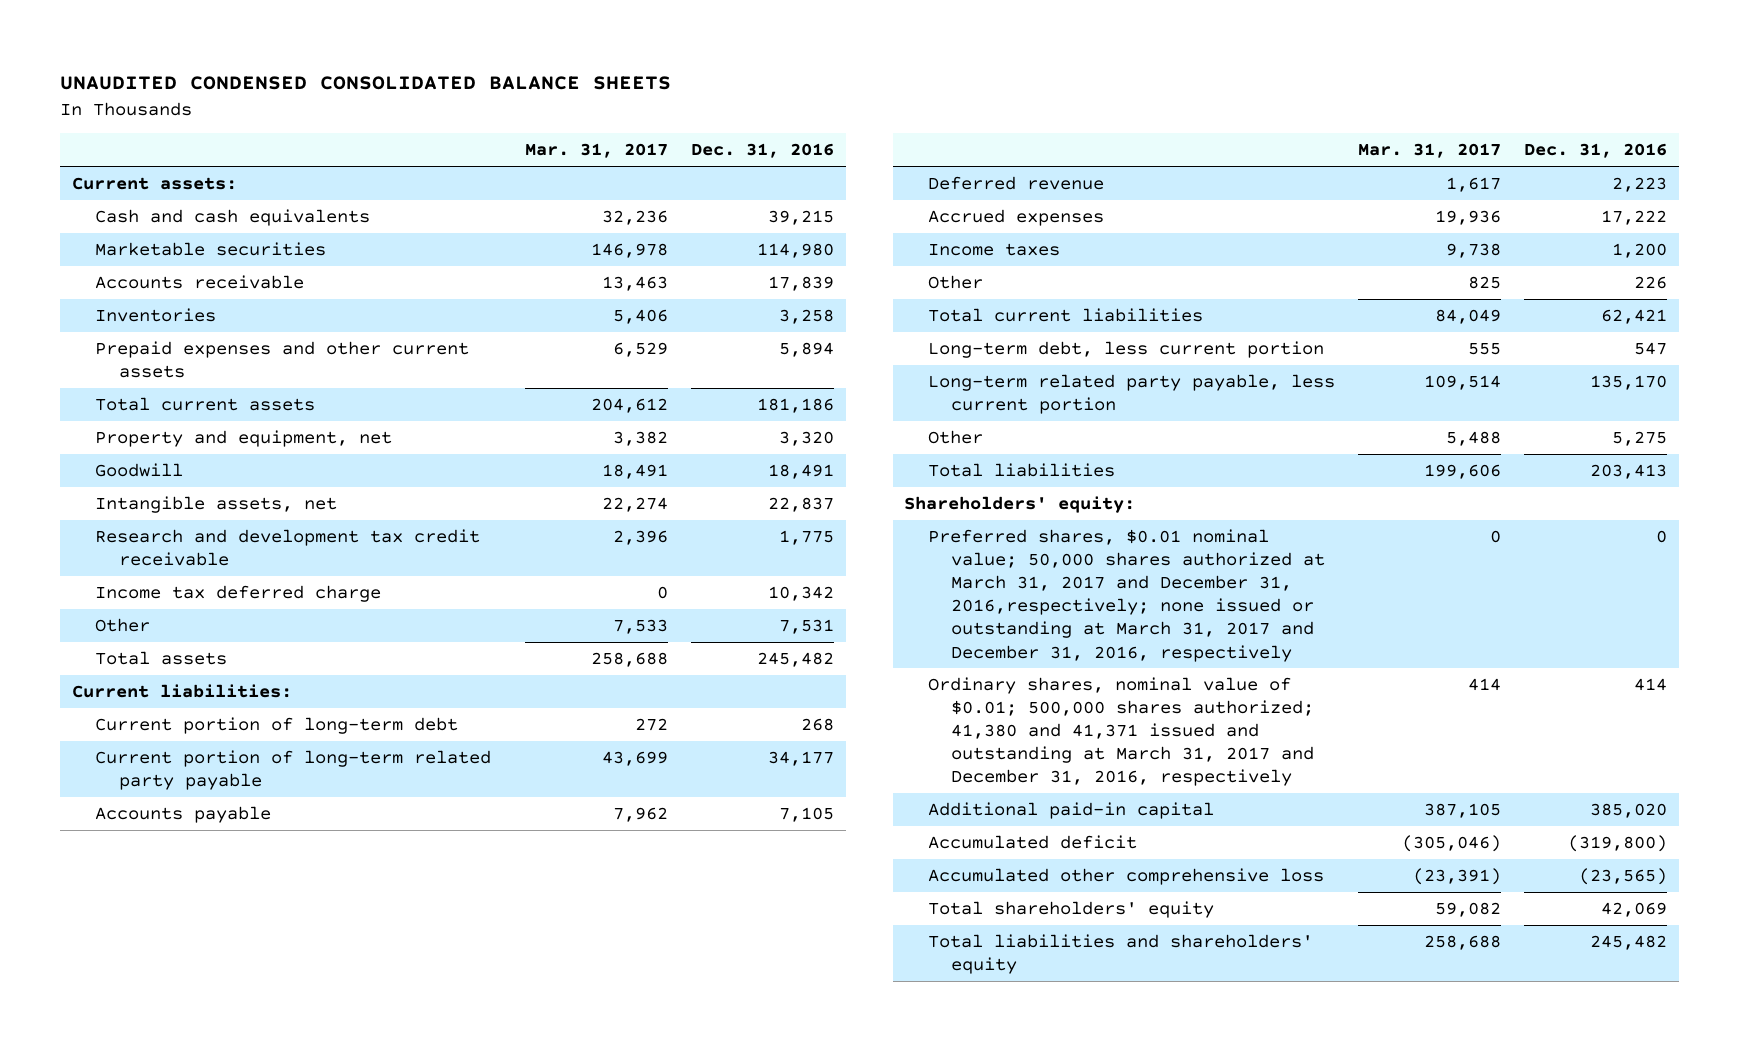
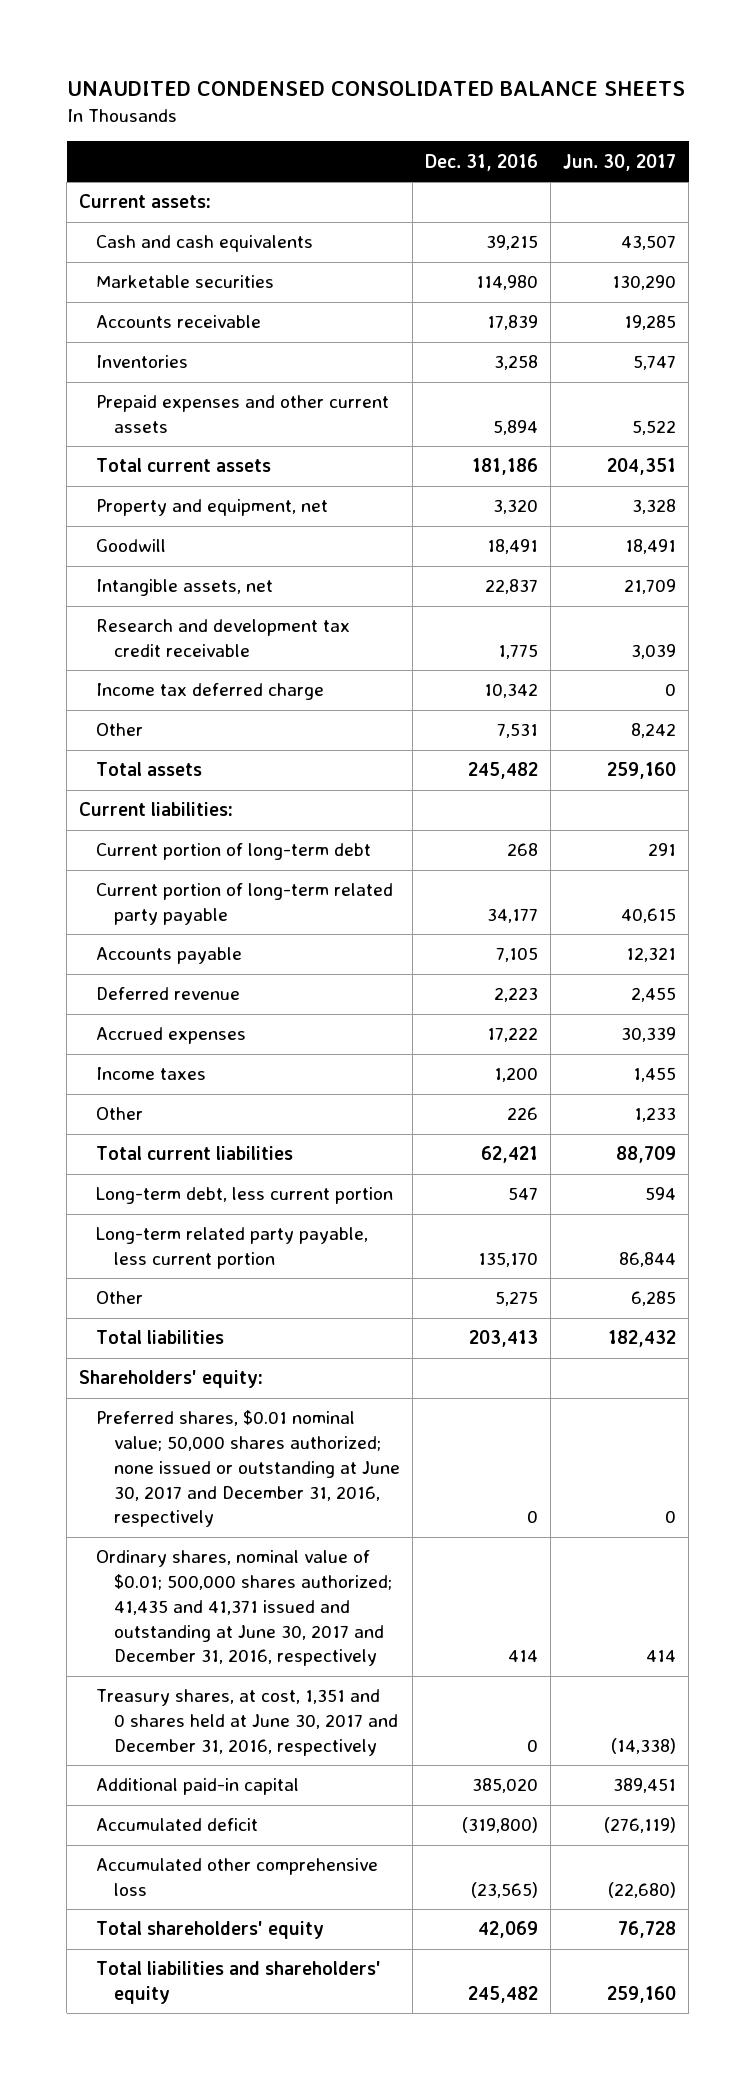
- | Mar. 31, 2017 | Dec. 31, 2016
+ | Dec. 31, 2016 | Jun. 30, 2017
- Preferred shares, $0.01 nominal value; 50,000 shares authorized at March 31, 2017 and December 31, 2016,respectively; none issued or outstanding at March 31, 2017 and December 31, 2016, respectively | 0 | 0
- Ordinary shares, nominal value of $0.01; 500,000 shares authorized; 41,380 and 41,371 issued and outstanding at March 31, 2017 and December 31, 2016, respectively | 414 | 414
+ Preferred shares, $0.01 nominal value; 50,000 shares authorized; none issued or outstanding at June 30, 2017 and December 31, 2016, respectively | 0 | 0
+ Ordinary shares, nominal value of $0.01; 500,000 shares authorized; 41,435 and 41,371 issued and outstanding at June 30, 2017 and December 31, 2016, respectively | 414 | 414
+ Treasury shares, at cost, 1,351 and 0 shares held at June 30, 2017 and December 31, 2016, respectively | 0 | (14,338)

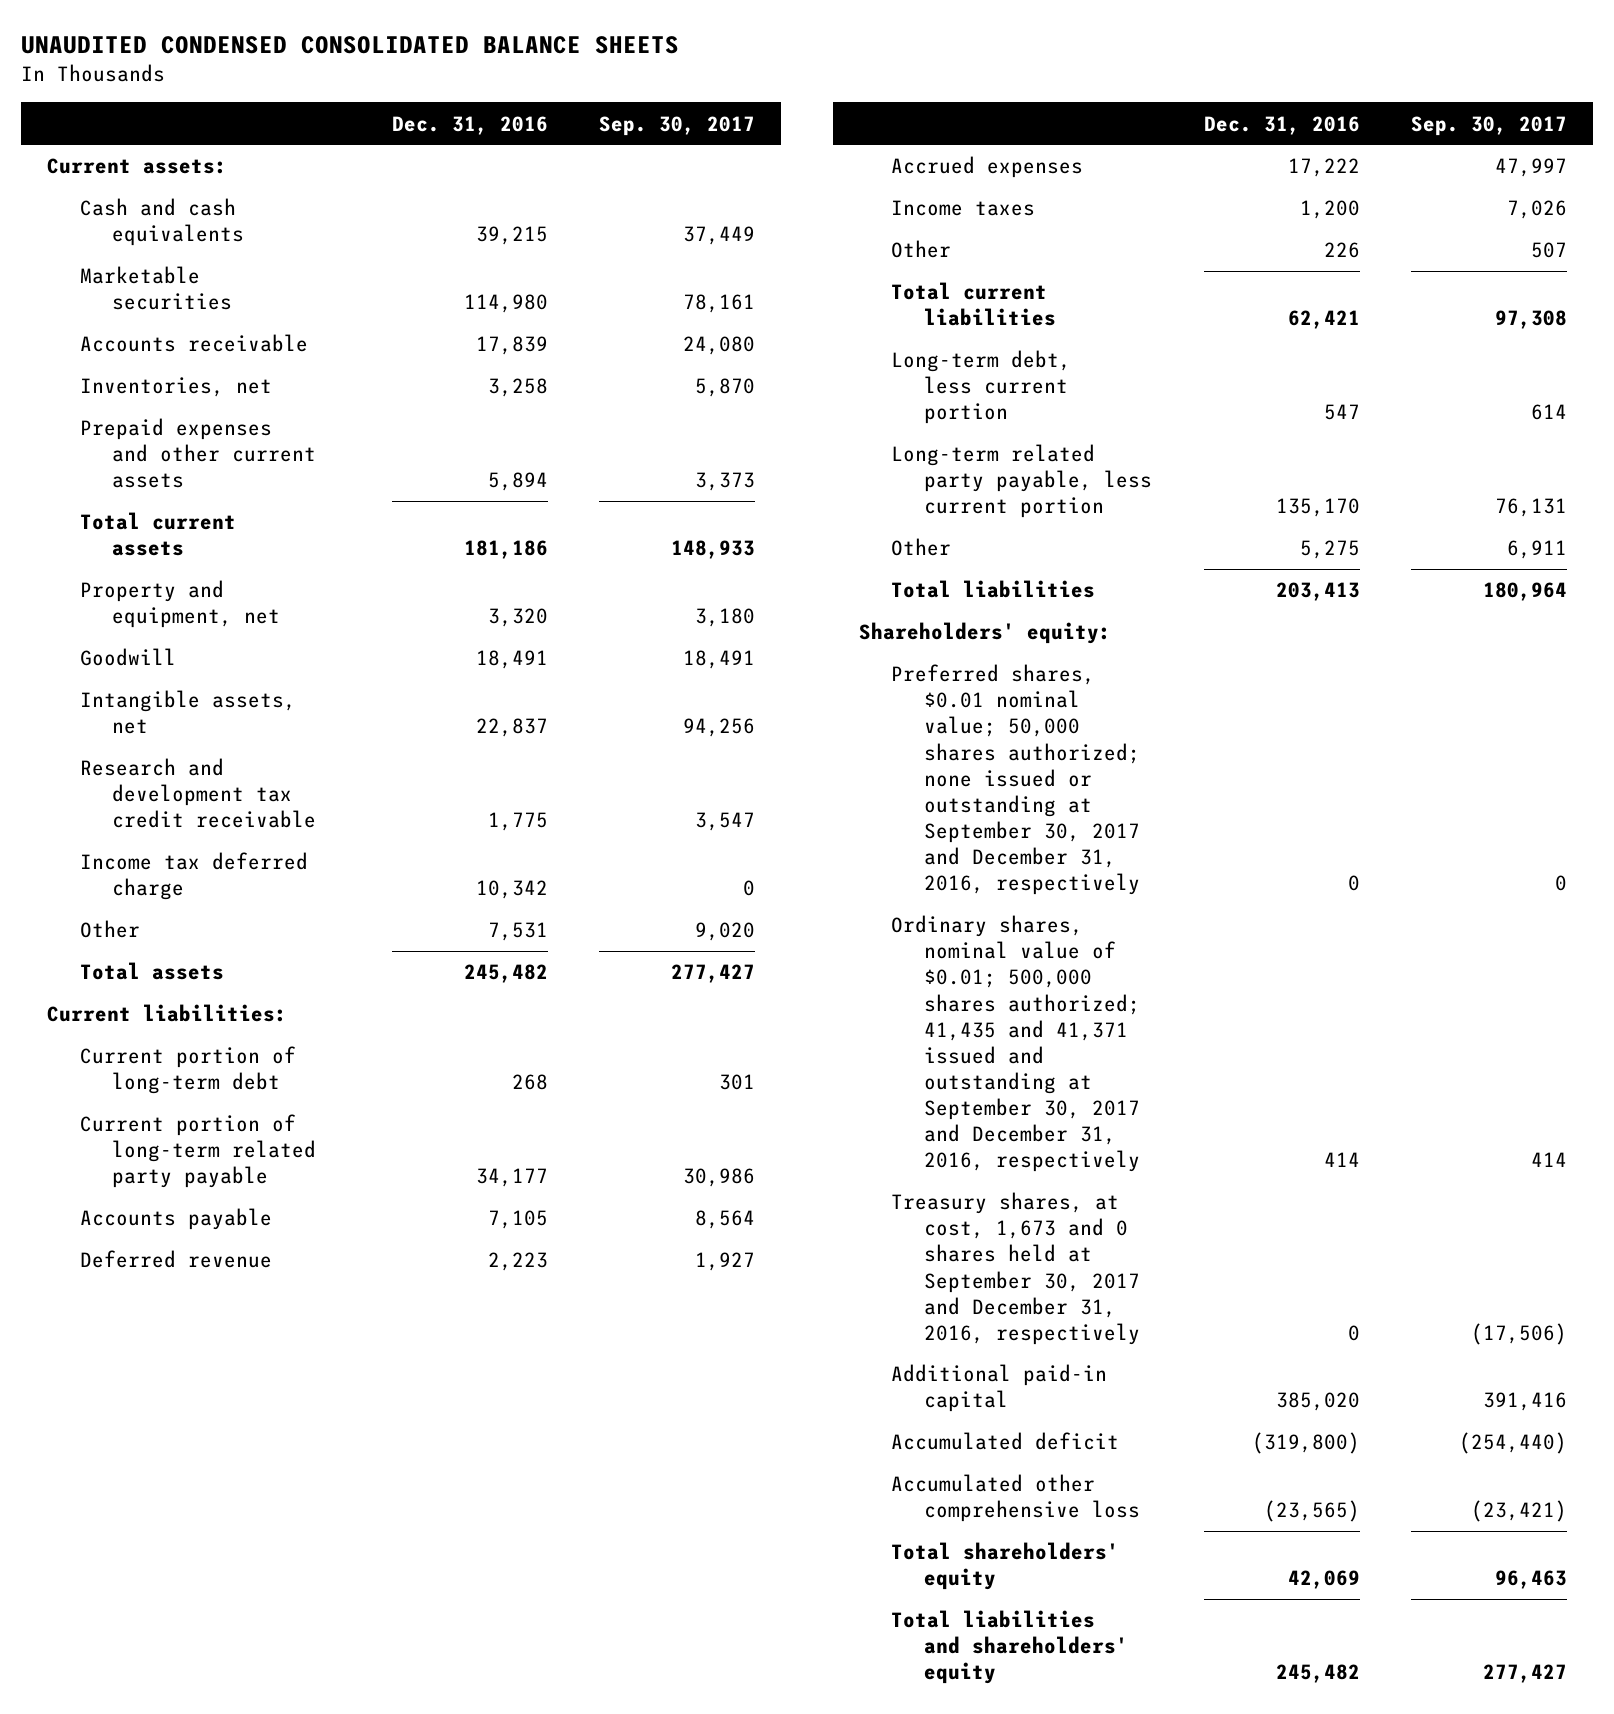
- | Dec. 31, 2016 | Jun. 30, 2017
+ | Dec. 31, 2016 | Sep. 30, 2017
- Inventories | 3,258 | 5,747
+ Inventories, net | 3,258 | 5,870
- Preferred shares, $0.01 nominal value; 50,000 shares authorized; none issued or outstanding at June 30, 2017 and December 31, 2016, respectively | 0 | 0
- Ordinary shares, nominal value of $0.01; 500,000 shares authorized; 41,435 and 41,371 issued and outstanding at June 30, 2017 and December 31, 2016, respectively | 414 | 414
- Treasury shares, at cost, 1,351 and 0 shares held at June 30, 2017 and December 31, 2016, respectively | 0 | (14,338)
+ Preferred shares, $0.01 nominal value; 50,000 shares authorized; none issued or outstanding at September 30, 2017 and December 31, 2016, respectively | 0 | 0
+ Ordinary shares, nominal value of $0.01; 500,000 shares authorized; 41,435 and 41,371 issued and outstanding at September 30, 2017 and December 31, 2016, respectively | 414 | 414
+ Treasury shares, at cost, 1,673 and 0 shares held at September 30, 2017 and December 31, 2016, respectively | 0 | (17,506)

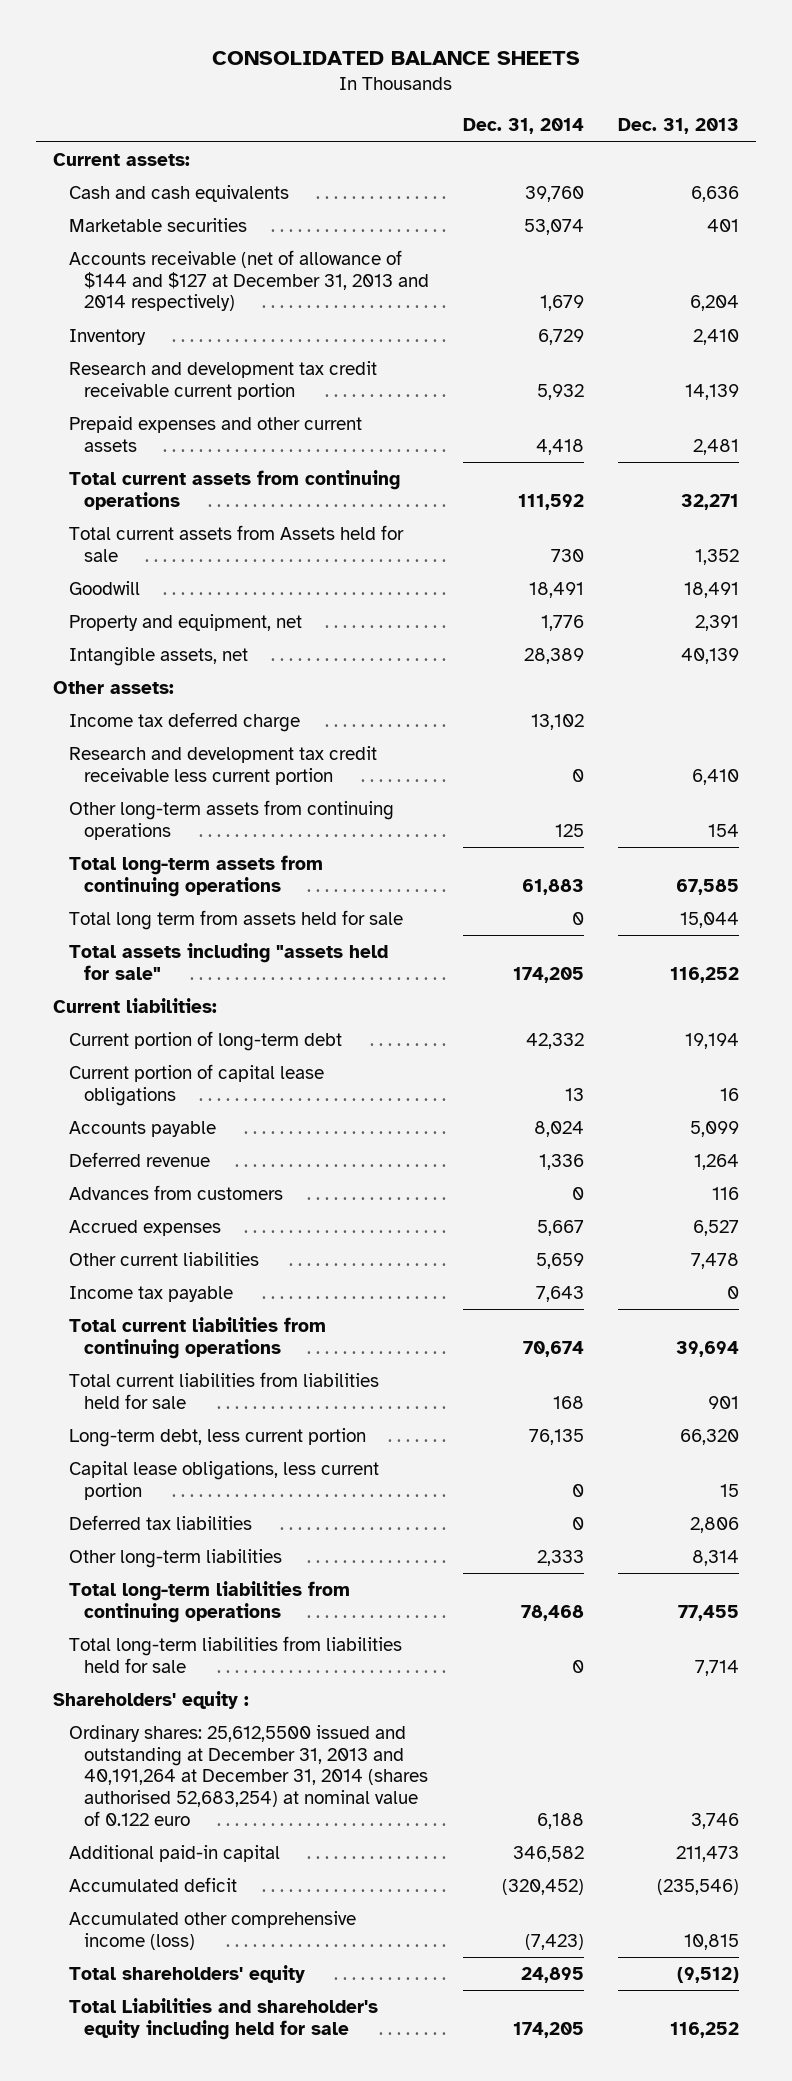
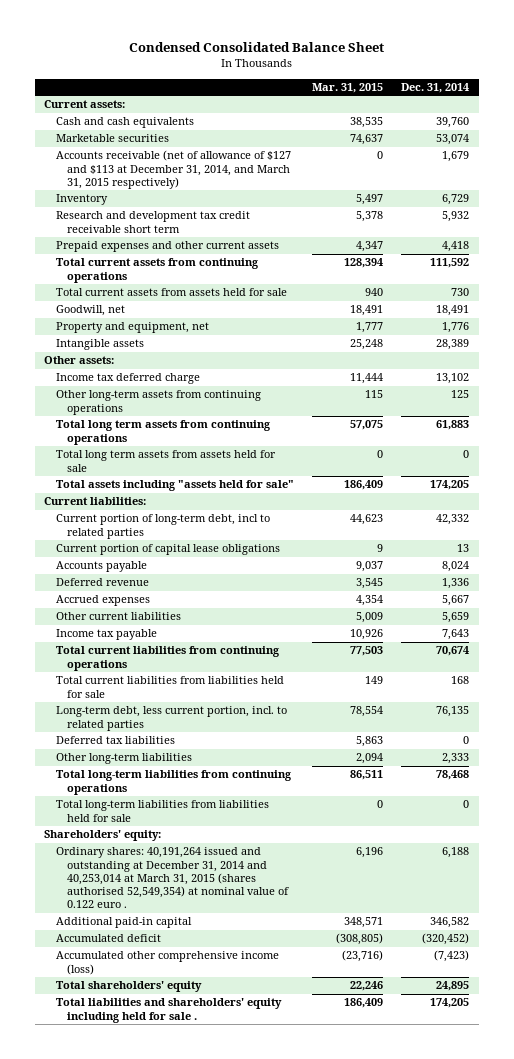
- CONSOLIDATED BALANCE SHEETS
+ Condensed Consolidated Balance Sheet
- | Dec. 31, 2014 | Dec. 31, 2013
+ | Mar. 31, 2015 | Dec. 31, 2014
- Accounts receivable (net of allowance of $144 and $127 at December 31, 2013 and 2014 respectively) | 1,679 | 6,204
+ Accounts receivable (net of allowance of $127 and $113 at December 31, 2014, and March 31, 2015 respectively) | 0 | 1,679
- Research and development tax credit receivable current portion | 5,932 | 14,139
+ Research and development tax credit receivable short term | 5,378 | 5,932
- Total current assets from Assets held for sale | 730 | 1,352
- Goodwill | 18,491 | 18,491
+ Total current assets from assets held for sale | 940 | 730
+ Goodwill, net | 18,491 | 18,491
- Intangible assets, net | 28,389 | 40,139
+ Intangible assets | 25,248 | 28,389
- Research and development tax credit receivable less current portion | 0 | 6,410
- Total long-term assets from continuing operations | 61,883 | 67,585
- Total long term from assets held for sale | 0 | 15,044
+ Total long term assets from continuing operations | 57,075 | 61,883
+ Total long term assets from assets held for sale | 0 | 0
- Current portion of long-term debt | 42,332 | 19,194
+ Current portion of long-term debt, incl to related parties | 44,623 | 42,332
- Advances from customers | 0 | 116
- Long-term debt, less current portion | 76,135 | 66,320
- Capital lease obligations, less current portion | 0 | 15
+ Long-term debt, less current portion, incl. to related parties | 78,554 | 76,135
- Shareholders' equity :
- Ordinary shares: 25,612,5500 issued and outstanding at December 31, 2013 and 40,191,264 at December 31, 2014 (shares authorised 52,683,254) at nominal value of 0.122 euro | 6,188 | 3,746
+ Shareholders' equity:
+ Ordinary shares: 40,191,264 issued and outstanding at December 31, 2014 and 40,253,014 at March 31, 2015 (shares authorised 52,549,354) at nominal value of 0.122 euro . | 6,196 | 6,188
- Total Liabilities and shareholder's equity including held for sale | 174,205 | 116,252
+ Total liabilities and shareholders' equity including held for sale . | 186,409 | 174,205

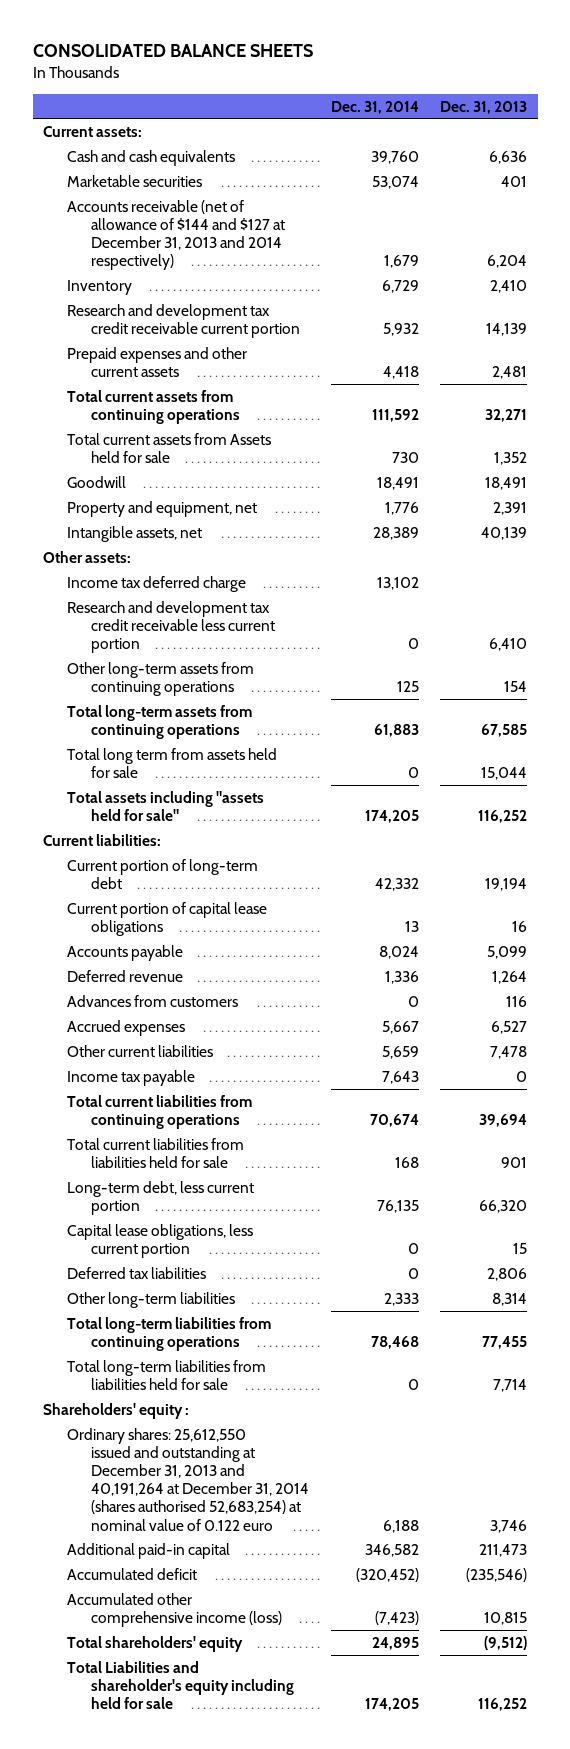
- Condensed Consolidated Balance Sheet
+ CONSOLIDATED BALANCE SHEETS
- | Mar. 31, 2015 | Dec. 31, 2014
+ | Dec. 31, 2014 | Dec. 31, 2013
- Accounts receivable (net of allowance of $127 and $113 at December 31, 2014, and March 31, 2015 respectively) | 0 | 1,679
+ Accounts receivable (net of allowance of $144 and $127 at December 31, 2013 and 2014 respectively) | 1,679 | 6,204
- Research and development tax credit receivable short term | 5,378 | 5,932
+ Research and development tax credit receivable current portion | 5,932 | 14,139
- Total current assets from assets held for sale | 940 | 730
- Goodwill, net | 18,491 | 18,491
+ Total current assets from Assets held for sale | 730 | 1,352
+ Goodwill | 18,491 | 18,491
- Intangible assets | 25,248 | 28,389
+ Intangible assets, net | 28,389 | 40,139
+ Research and development tax credit receivable less current portion | 0 | 6,410
- Total long term assets from continuing operations | 57,075 | 61,883
- Total long term assets from assets held for sale | 0 | 0
+ Total long-term assets from continuing operations | 61,883 | 67,585
+ Total long term from assets held for sale | 0 | 15,044
- Current portion of long-term debt, incl to related parties | 44,623 | 42,332
+ Current portion of long-term debt | 42,332 | 19,194
+ Advances from customers | 0 | 116
- Long-term debt, less current portion, incl. to related parties | 78,554 | 76,135
+ Long-term debt, less current portion | 76,135 | 66,320
+ Capital lease obligations, less current portion | 0 | 15
- Shareholders' equity:
- Ordinary shares: 40,191,264 issued and outstanding at December 31, 2014 and 40,253,014 at March 31, 2015 (shares authorised 52,549,354) at nominal value of 0.122 euro . | 6,196 | 6,188
+ Shareholders' equity :
+ Ordinary shares: 25,612,550 issued and outstanding at December 31, 2013 and 40,191,264 at December 31, 2014 (shares authorised 52,683,254) at nominal value of 0.122 euro | 6,188 | 3,746
- Total liabilities and shareholders' equity including held for sale . | 186,409 | 174,205
+ Total Liabilities and shareholder's equity including held for sale | 174,205 | 116,252

